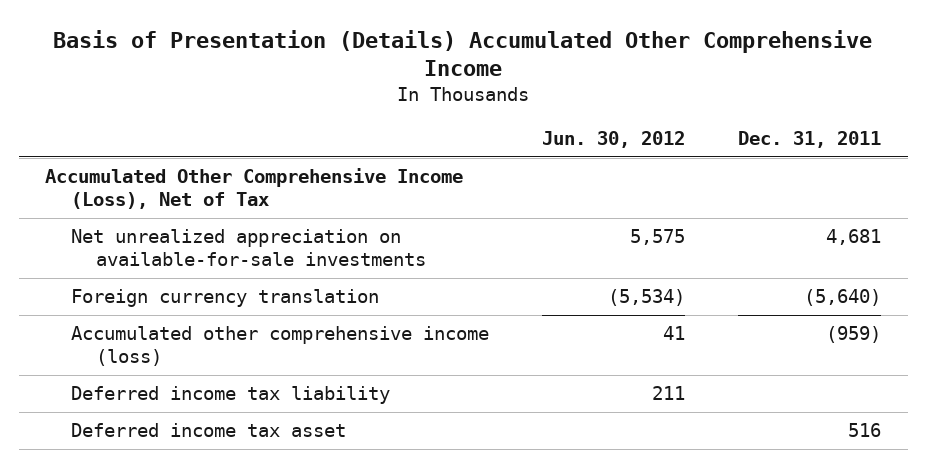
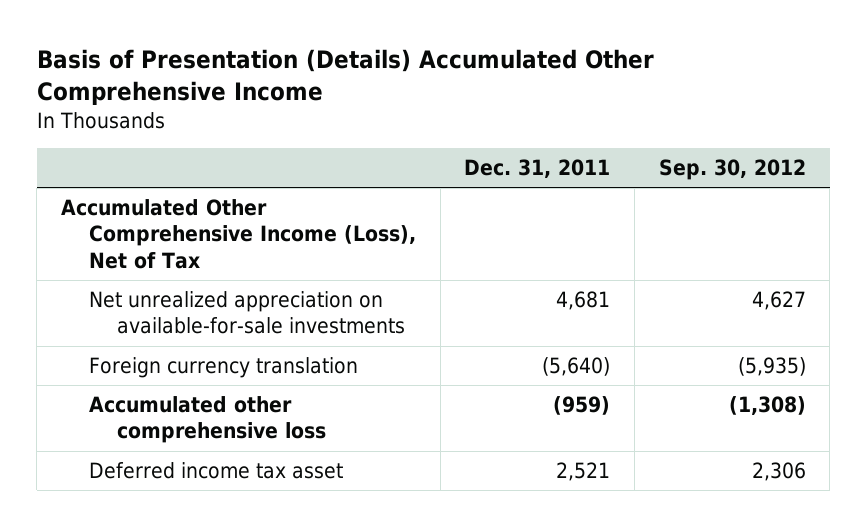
- | Jun. 30, 2012 | Dec. 31, 2011
+ | Dec. 31, 2011 | Sep. 30, 2012
- Accumulated other comprehensive income (loss) | 41 | (959)
- Deferred income tax liability | 211 |
- Deferred income tax asset | | 516
+ Accumulated other comprehensive loss | (959) | (1,308)
+ Deferred income tax asset | 2,521 | 2,306

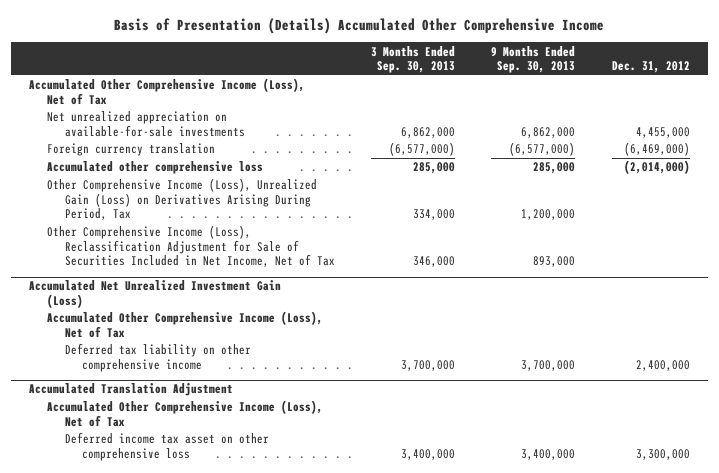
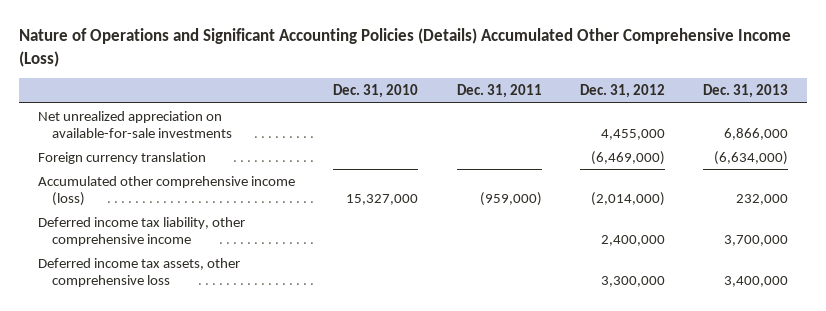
- Basis of Presentation (Details) Accumulated Other Comprehensive Income
+ Nature of Operations and Significant Accounting Policies (Details) Accumulated Other Comprehensive Income (Loss)
- | 3 Months Ended Sep. 30, 2013 | 9 Months Ended Sep. 30, 2013 | Dec. 31, 2012
+ | Dec. 31, 2010 | Dec. 31, 2011 | Dec. 31, 2012 | Dec. 31, 2013
- Accumulated Other Comprehensive Income (Loss), Net of Tax
- Accumulated other comprehensive loss | 285,000 | 285,000 | (2,014,000)
- Other Comprehensive Income (Loss), Unrealized Gain (Loss) on Derivatives Arising During Period, Tax | 334,000 | 1,200,000 |
- Other Comprehensive Income (Loss), Reclassification Adjustment for Sale of Securities Included in Net Income, Net of Tax | 346,000 | 893,000 |
- Accumulated Net Unrealized Investment Gain (Loss)
- Accumulated Other Comprehensive Income (Loss), Net of Tax
- Deferred tax liability on other comprehensive income | 3,700,000 | 3,700,000 | 2,400,000
- Accumulated Translation Adjustment
- Accumulated Other Comprehensive Income (Loss), Net of Tax
- Deferred income tax asset on other comprehensive loss | 3,400,000 | 3,400,000 | 3,300,000
+ Accumulated other comprehensive income (loss) | 15,327,000 | (959,000) | (2,014,000) | 232,000
+ Deferred income tax liability, other comprehensive income | | | 2,400,000 | 3,700,000
+ Deferred income tax assets, other comprehensive loss | | | 3,300,000 | 3,400,000

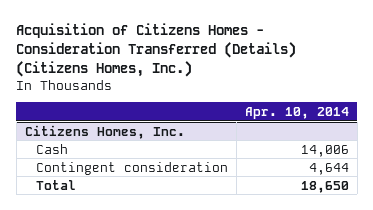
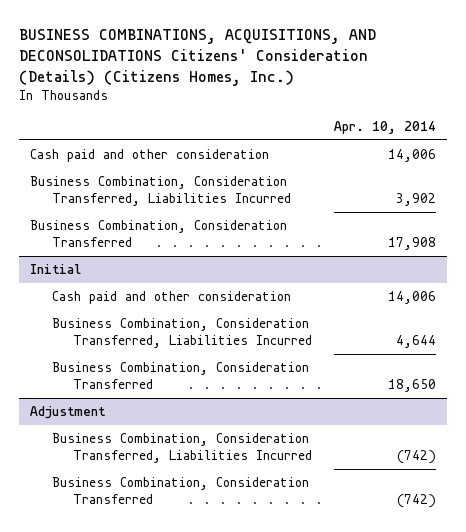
- Acquisition of Citizens Homes - Consideration Transferred (Details) (Citizens Homes, Inc.)
+ BUSINESS COMBINATIONS, ACQUISITIONS, AND DECONSOLIDATIONS Citizens' Consideration (Details) (Citizens Homes, Inc.)
- Citizens Homes, Inc.
- Cash | 14,006
- Contingent consideration | 4,644
- Total | 18,650
+ Cash paid and other consideration | 14,006
+ Business Combination, Consideration Transferred, Liabilities Incurred | 3,902
+ Business Combination, Consideration Transferred | 17,908
+ Initial
+ Cash paid and other consideration | 14,006
+ Business Combination, Consideration Transferred, Liabilities Incurred | 4,644
+ Business Combination, Consideration Transferred | 18,650
+ Adjustment
+ Business Combination, Consideration Transferred, Liabilities Incurred | (742)
+ Business Combination, Consideration Transferred | (742)

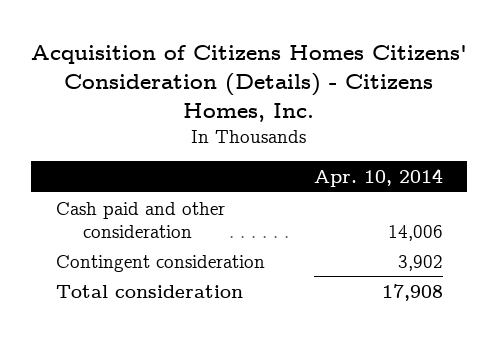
- BUSINESS COMBINATIONS, ACQUISITIONS, AND DECONSOLIDATIONS Citizens' Consideration (Details) (Citizens Homes, Inc.)
+ Acquisition of Citizens Homes Citizens' Consideration (Details) - Citizens Homes, Inc.
- Business Combination, Consideration Transferred, Liabilities Incurred | 3,902
- Business Combination, Consideration Transferred | 17,908
- Initial
- Cash paid and other consideration | 14,006
- Business Combination, Consideration Transferred, Liabilities Incurred | 4,644
- Business Combination, Consideration Transferred | 18,650
- Adjustment
- Business Combination, Consideration Transferred, Liabilities Incurred | (742)
- Business Combination, Consideration Transferred | (742)
+ Contingent consideration | 3,902
+ Total consideration | 17,908

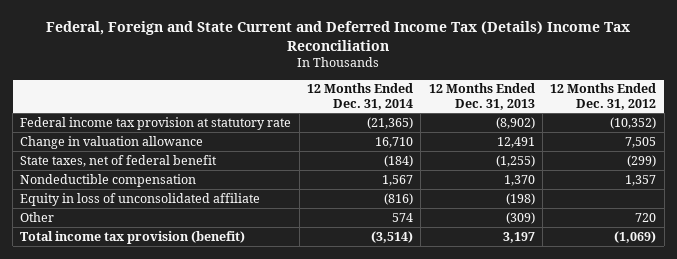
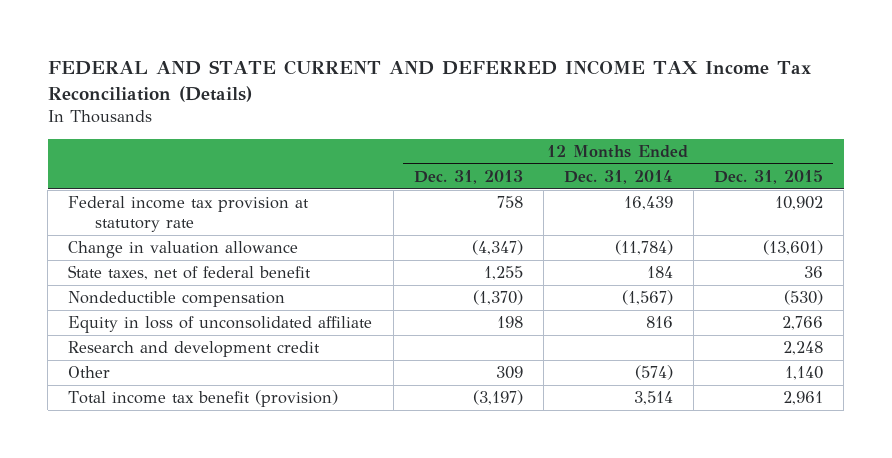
- Federal, Foreign and State Current and Deferred Income Tax (Details) Income Tax Reconciliation
+ FEDERAL AND STATE CURRENT AND DEFERRED INCOME TAX Income Tax Reconciliation (Details)
- | 12 Months Ended Dec. 31, 2014 | 12 Months Ended Dec. 31, 2013 | 12 Months Ended Dec. 31, 2012
+ | 12 Months Ended Dec. 31, 2013 | 12 Months Ended Dec. 31, 2014 | 12 Months Ended Dec. 31, 2015
- Federal income tax provision at statutory rate | (21,365) | (8,902) | (10,352)
- Change in valuation allowance | 16,710 | 12,491 | 7,505
- State taxes, net of federal benefit | (184) | (1,255) | (299)
- Nondeductible compensation | 1,567 | 1,370 | 1,357
- Equity in loss of unconsolidated affiliate | (816) | (198) |
- Other | 574 | (309) | 720
- Total income tax provision (benefit) | (3,514) | 3,197 | (1,069)
+ Federal income tax provision at statutory rate | 758 | 16,439 | 10,902
+ Change in valuation allowance | (4,347) | (11,784) | (13,601)
+ State taxes, net of federal benefit | 1,255 | 184 | 36
+ Nondeductible compensation | (1,370) | (1,567) | (530)
+ Equity in loss of unconsolidated affiliate | 198 | 816 | 2,766
+ Research and development credit | | | 2,248
+ Other | 309 | (574) | 1,140
+ Total income tax benefit (provision) | (3,197) | 3,514 | 2,961

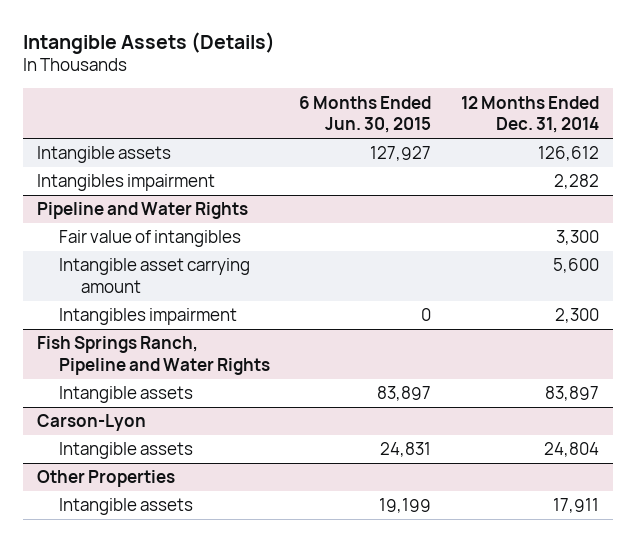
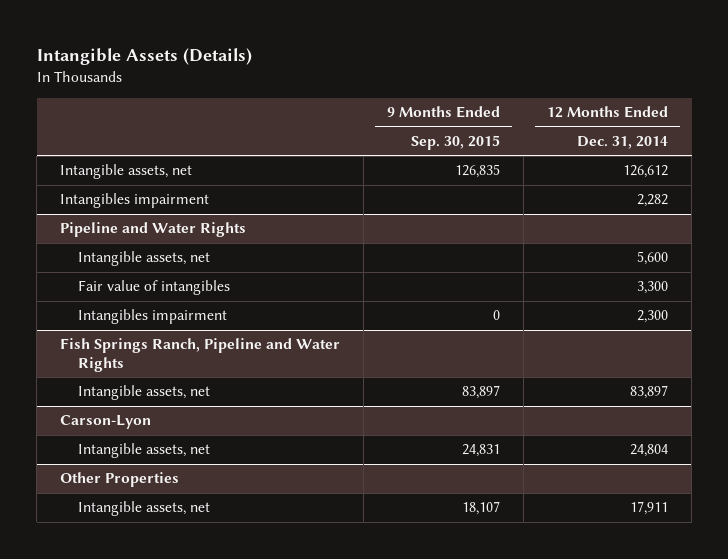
- | 6 Months Ended Jun. 30, 2015 | 12 Months Ended Dec. 31, 2014
+ | 9 Months Ended Sep. 30, 2015 | 12 Months Ended Dec. 31, 2014
- Intangible assets | 127,927 | 126,612
+ Intangible assets, net | 126,835 | 126,612
@ Pipeline and Water Rights
+ Intangible assets, net | | 5,600
- Intangible asset carrying amount | | 5,600
@ Fish Springs Ranch, Pipeline and Water Rights
- Intangible assets | 83,897 | 83,897
+ Intangible assets, net | 83,897 | 83,897
@ Carson-Lyon
- Intangible assets | 24,831 | 24,804
+ Intangible assets, net | 24,831 | 24,804
@ Other Properties
- Intangible assets | 19,199 | 17,911
+ Intangible assets, net | 18,107 | 17,911

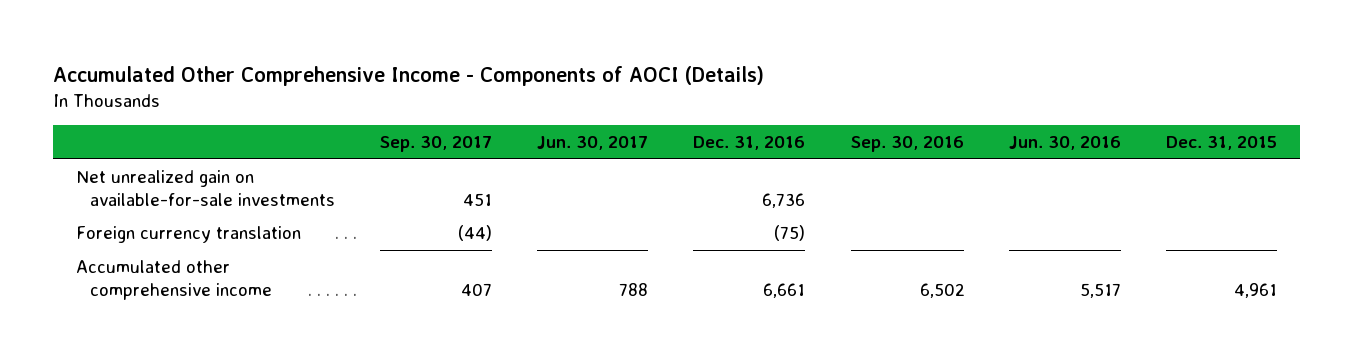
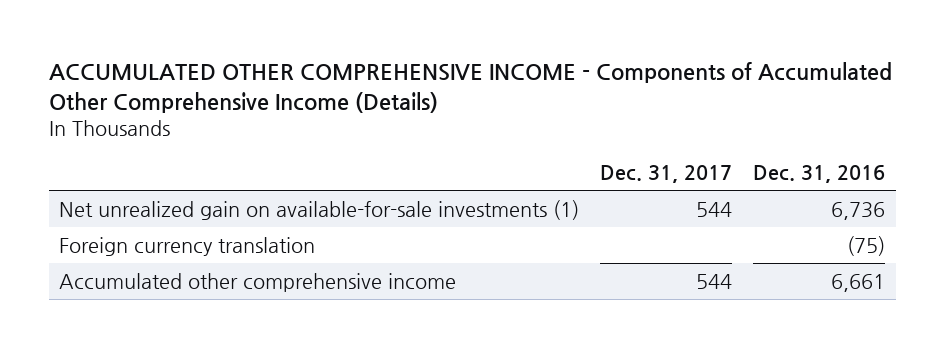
- Accumulated Other Comprehensive Income - Components of AOCI (Details)
+ ACCUMULATED OTHER COMPREHENSIVE INCOME - Components of Accumulated Other Comprehensive Income (Details)
- | Sep. 30, 2017 | Jun. 30, 2017 | Dec. 31, 2016 | Sep. 30, 2016 | Jun. 30, 2016 | Dec. 31, 2015
+ | Dec. 31, 2017 | Dec. 31, 2016
- Net unrealized gain on available-for-sale investments | 451 | | 6,736 | | |
+ Net unrealized gain on available-for-sale investments (1) | 544 | 6,736

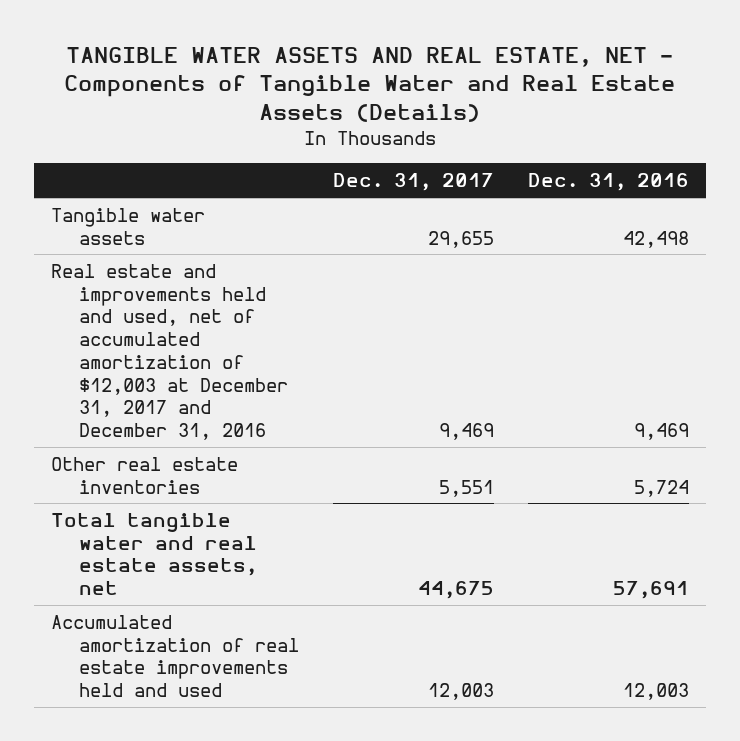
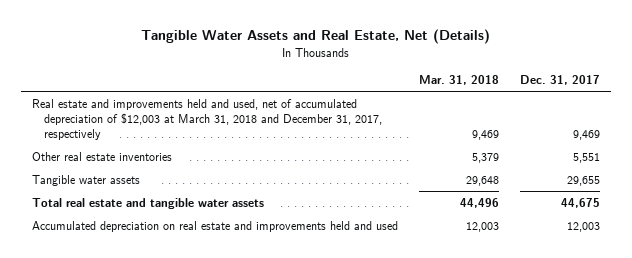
- TANGIBLE WATER ASSETS AND REAL ESTATE, NET - Components of Tangible Water and Real Estate Assets (Details)
+ Tangible Water Assets and Real Estate, Net (Details)
- | Dec. 31, 2017 | Dec. 31, 2016
+ | Mar. 31, 2018 | Dec. 31, 2017
- Real estate and improvements held and used, net of accumulated amortization of $12,003 at December 31, 2017 and December 31, 2016 | 9,469 | 9,469
+ Real estate and improvements held and used, net of accumulated depreciation of $12,003 at March 31, 2018 and December 31, 2017, respectively | 9,469 | 9,469
- Total tangible water and real estate assets, net | 44,675 | 57,691
- Accumulated amortization of real estate improvements held and used | 12,003 | 12,003
moved down: Tangible water assets | 29,648 | 29,655
+ Total real estate and tangible water assets | 44,496 | 44,675
+ Accumulated depreciation on real estate and improvements held and used | 12,003 | 12,003

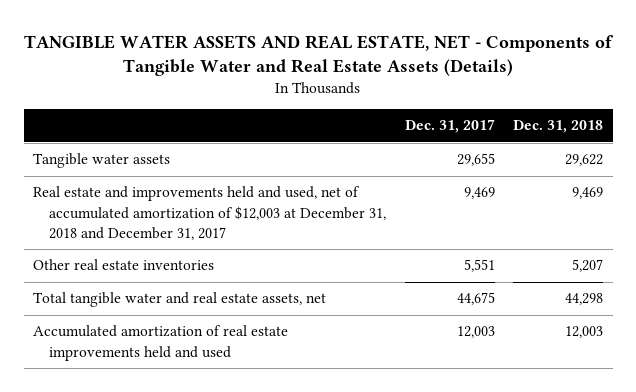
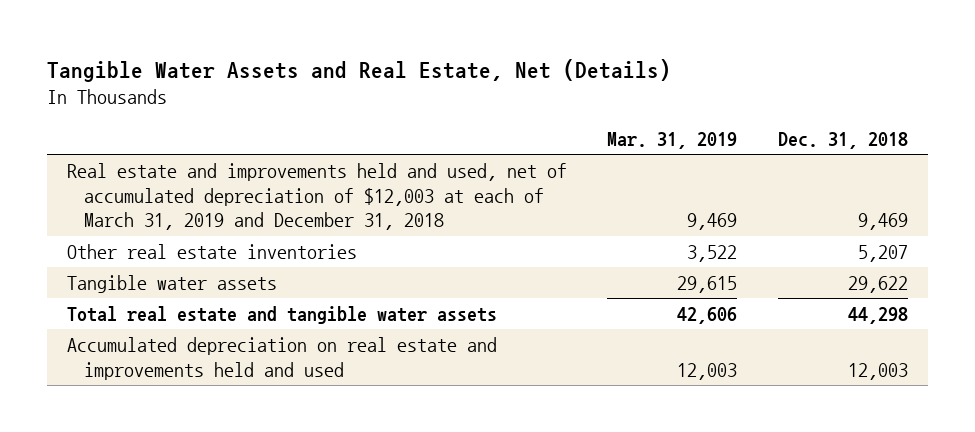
- TANGIBLE WATER ASSETS AND REAL ESTATE, NET - Components of Tangible Water and Real Estate Assets (Details)
+ Tangible Water Assets and Real Estate, Net (Details)
- | Dec. 31, 2017 | Dec. 31, 2018
+ | Mar. 31, 2019 | Dec. 31, 2018
- Real estate and improvements held and used, net of accumulated amortization of $12,003 at December 31, 2018 and December 31, 2017 | 9,469 | 9,469
+ Real estate and improvements held and used, net of accumulated depreciation of $12,003 at each of March 31, 2019 and December 31, 2018 | 9,469 | 9,469
- Total tangible water and real estate assets, net | 44,675 | 44,298
- Accumulated amortization of real estate improvements held and used | 12,003 | 12,003
moved down: Tangible water assets | 29,615 | 29,622
+ Total real estate and tangible water assets | 42,606 | 44,298
+ Accumulated depreciation on real estate and improvements held and used | 12,003 | 12,003

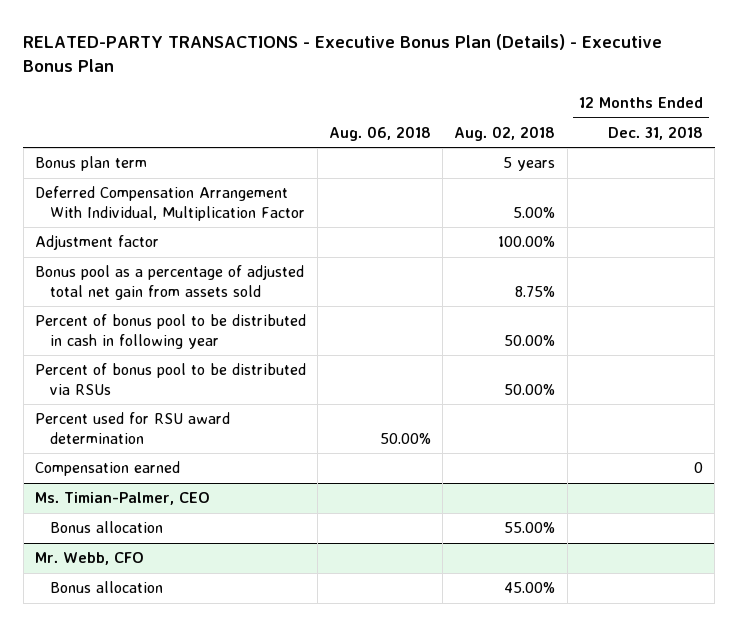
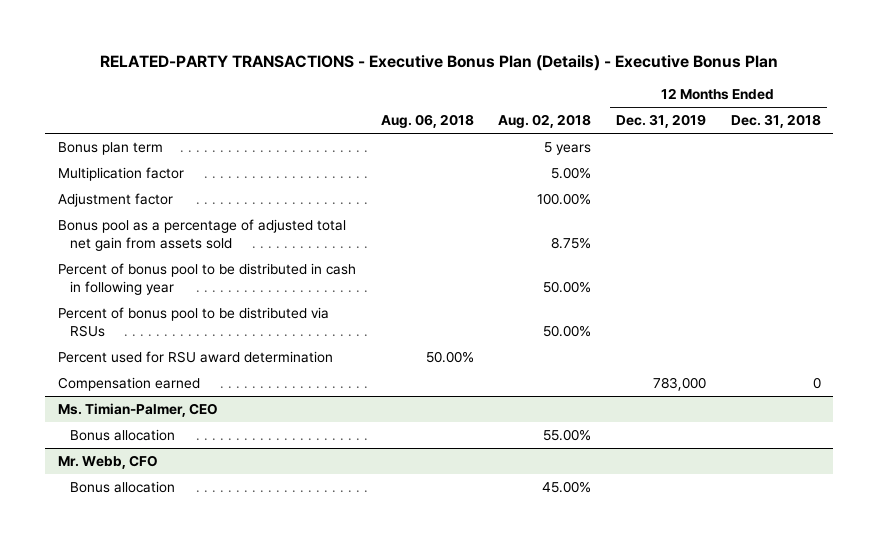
- | Aug. 06, 2018 | Aug. 02, 2018 | 12 Months Ended Dec. 31, 2018
+ | Aug. 06, 2018 | Aug. 02, 2018 | 12 Months Ended Dec. 31, 2019 | 12 Months Ended Dec. 31, 2018
- Deferred Compensation Arrangement With Individual, Multiplication Factor | | 5.00% |
+ Multiplication factor | | 5.00% | |

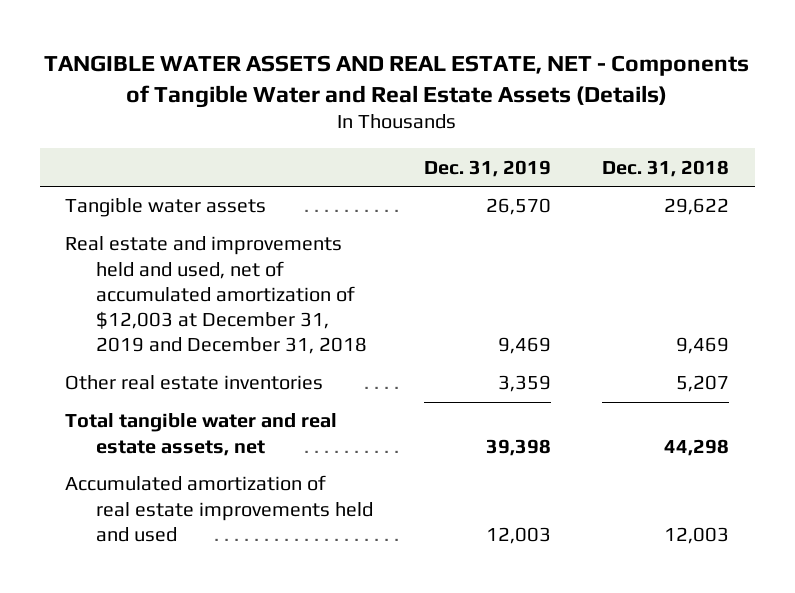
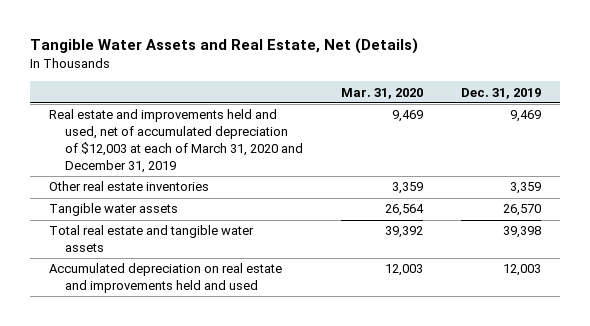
- TANGIBLE WATER ASSETS AND REAL ESTATE, NET - Components of Tangible Water and Real Estate Assets (Details)
+ Tangible Water Assets and Real Estate, Net (Details)
- | Dec. 31, 2019 | Dec. 31, 2018
+ | Mar. 31, 2020 | Dec. 31, 2019
- Real estate and improvements held and used, net of accumulated amortization of $12,003 at December 31, 2019 and December 31, 2018 | 9,469 | 9,469
+ Real estate and improvements held and used, net of accumulated depreciation of $12,003 at each of March 31, 2020 and December 31, 2019 | 9,469 | 9,469
- Total tangible water and real estate assets, net | 39,398 | 44,298
- Accumulated amortization of real estate improvements held and used | 12,003 | 12,003
moved down: Tangible water assets | 26,564 | 26,570
+ Total real estate and tangible water assets | 39,392 | 39,398
+ Accumulated depreciation on real estate and improvements held and used | 12,003 | 12,003

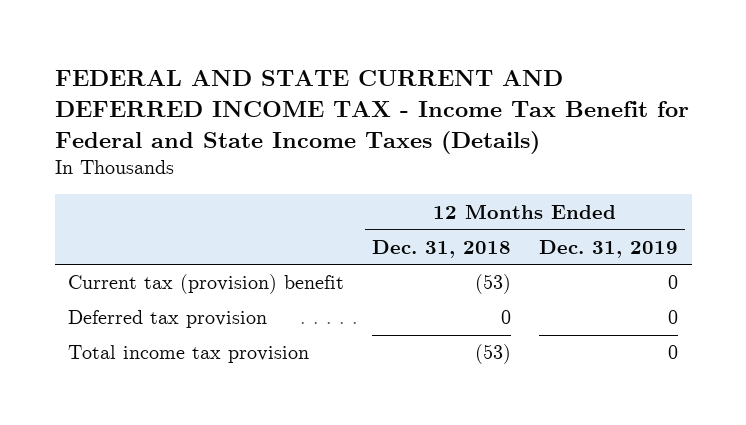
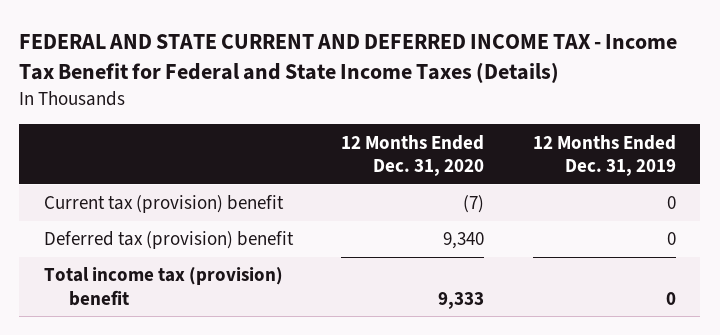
- | 12 Months Ended Dec. 31, 2018 | 12 Months Ended Dec. 31, 2019
+ | 12 Months Ended Dec. 31, 2020 | 12 Months Ended Dec. 31, 2019
- Deferred tax provision | 0 | 0
- Total income tax provision | (53) | 0
+ Deferred tax (provision) benefit | 9,340 | 0
+ Total income tax (provision) benefit | 9,333 | 0

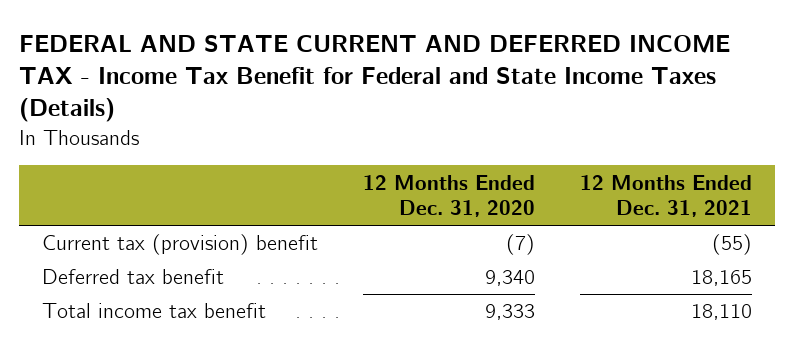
- | 12 Months Ended Dec. 31, 2020 | 12 Months Ended Dec. 31, 2019
+ | 12 Months Ended Dec. 31, 2020 | 12 Months Ended Dec. 31, 2021
- Deferred tax (provision) benefit | 9,340 | 0
- Total income tax (provision) benefit | 9,333 | 0
+ Deferred tax benefit | 9,340 | 18,165
+ Total income tax benefit | 9,333 | 18,110

